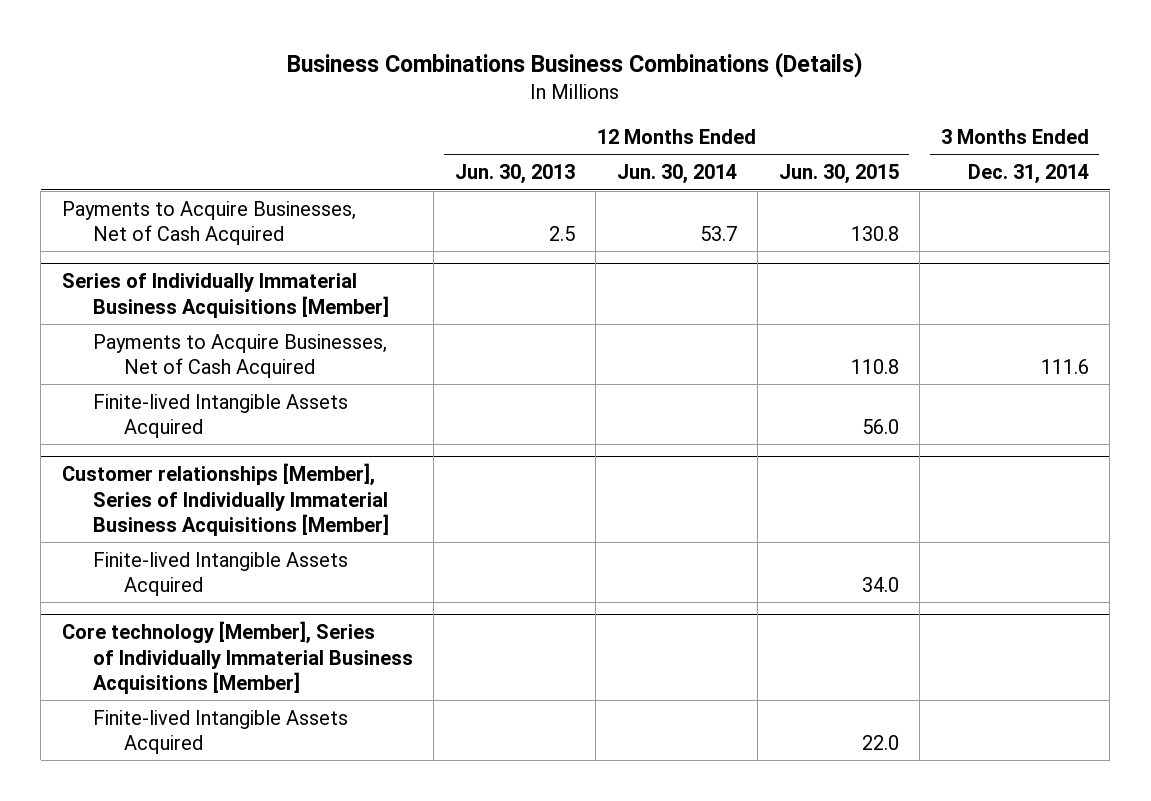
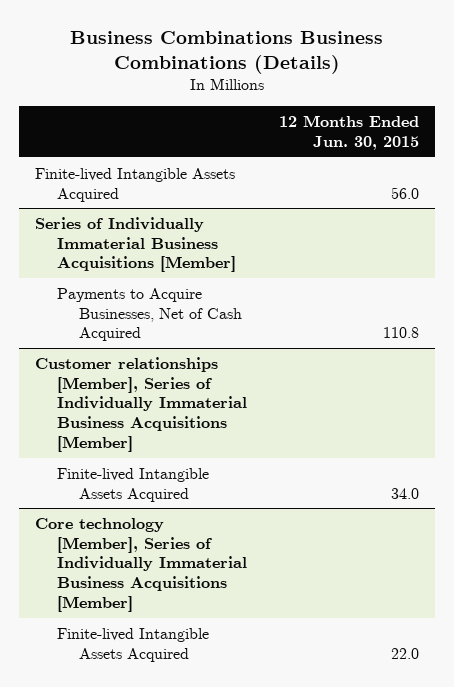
- | 12 Months Ended Jun. 30, 2013 | 12 Months Ended Jun. 30, 2014 | 12 Months Ended Jun. 30, 2015 | 3 Months Ended Dec. 31, 2014
+ | 12 Months Ended Jun. 30, 2015
- Payments to Acquire Businesses, Net of Cash Acquired | 2.5 | 53.7 | 130.8 |
+ Finite-lived Intangible Assets Acquired | 56.0
@ Series of Individually Immaterial Business Acquisitions [Member]
- Finite-lived Intangible Assets Acquired | | | 56.0 |

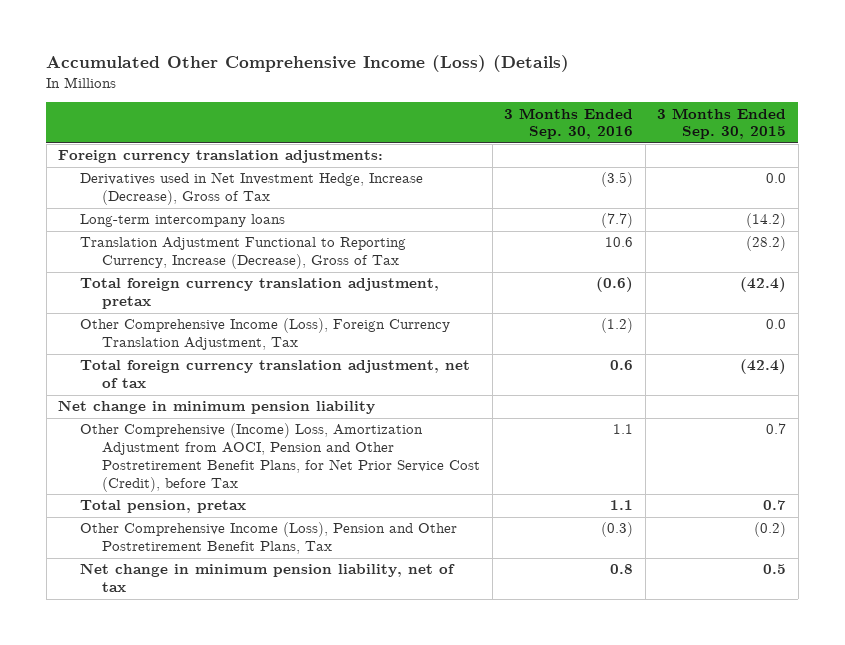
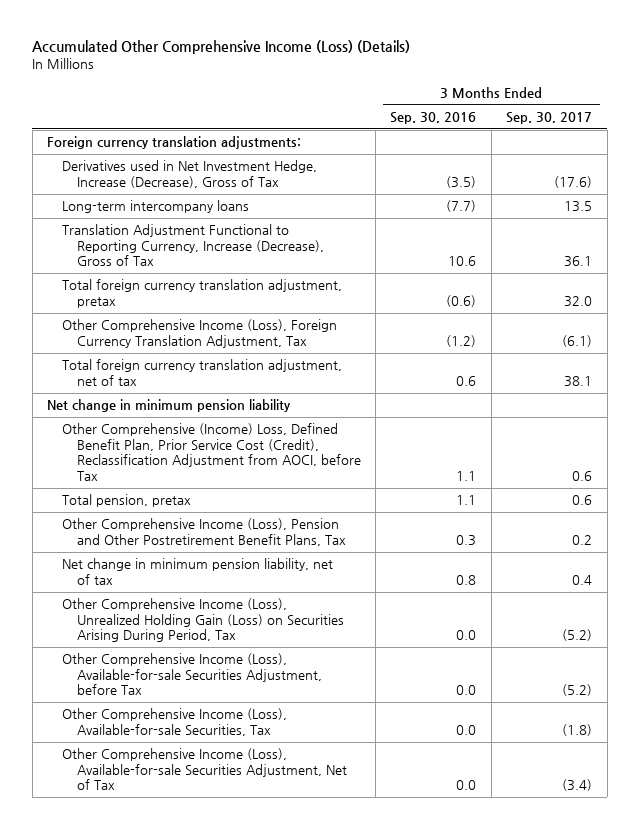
- | 3 Months Ended Sep. 30, 2016 | 3 Months Ended Sep. 30, 2015
+ | 3 Months Ended Sep. 30, 2016 | 3 Months Ended Sep. 30, 2017
- Other Comprehensive (Income) Loss, Amortization Adjustment from AOCI, Pension and Other Postretirement Benefit Plans, for Net Prior Service Cost (Credit), before Tax | 1.1 | 0.7
+ Other Comprehensive (Income) Loss, Defined Benefit Plan, Prior Service Cost (Credit), Reclassification Adjustment from AOCI, before Tax | 1.1 | 0.6
- Other Comprehensive Income (Loss), Pension and Other Postretirement Benefit Plans, Tax | (0.3) | (0.2)
+ Other Comprehensive Income (Loss), Pension and Other Postretirement Benefit Plans, Tax | 0.3 | 0.2
+ Other Comprehensive Income (Loss), Unrealized Holding Gain (Loss) on Securities Arising During Period, Tax | 0.0 | (5.2)
+ Other Comprehensive Income (Loss), Available-for-sale Securities Adjustment, before Tax | 0.0 | (5.2)
+ Other Comprehensive Income (Loss), Available-for-sale Securities, Tax | 0.0 | (1.8)
+ Other Comprehensive Income (Loss), Available-for-sale Securities Adjustment, Net of Tax | 0.0 | (3.4)

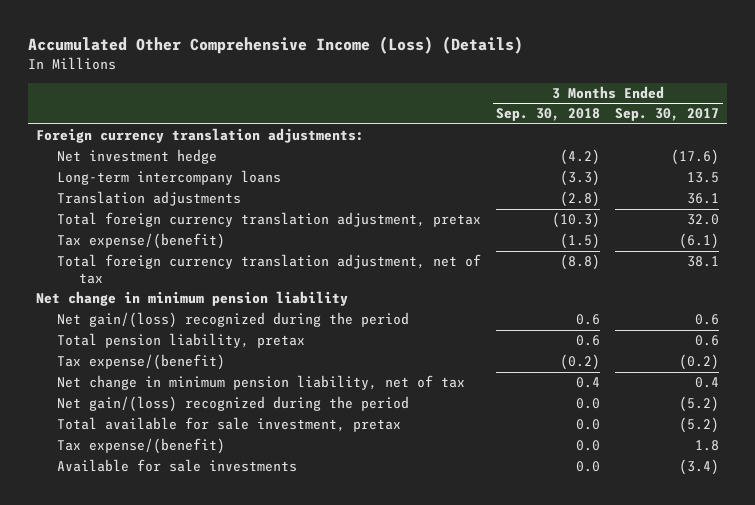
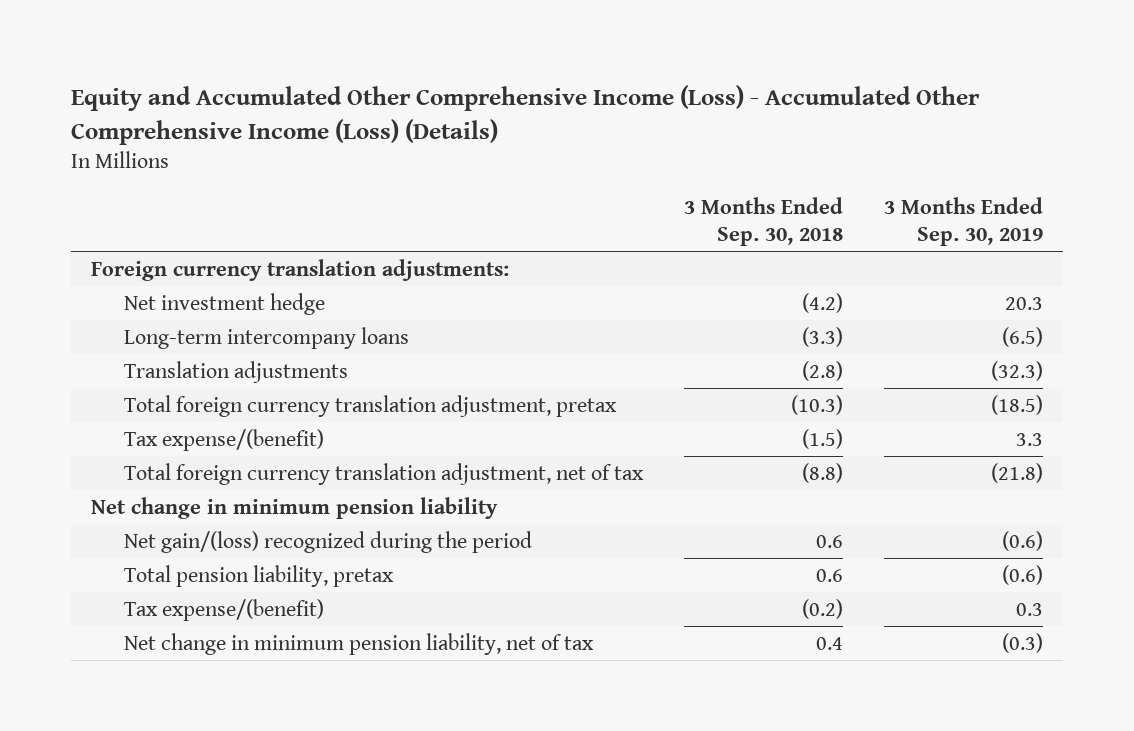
- Accumulated Other Comprehensive Income (Loss) (Details)
+ Equity and Accumulated Other Comprehensive Income (Loss) - Accumulated Other Comprehensive Income (Loss) (Details)
- | 3 Months Ended Sep. 30, 2018 | 3 Months Ended Sep. 30, 2017
+ | 3 Months Ended Sep. 30, 2018 | 3 Months Ended Sep. 30, 2019
- Net gain/(loss) recognized during the period | 0.0 | (5.2)
- Total available for sale investment, pretax | 0.0 | (5.2)
- Tax expense/(benefit) | 0.0 | 1.8
- Available for sale investments | 0.0 | (3.4)

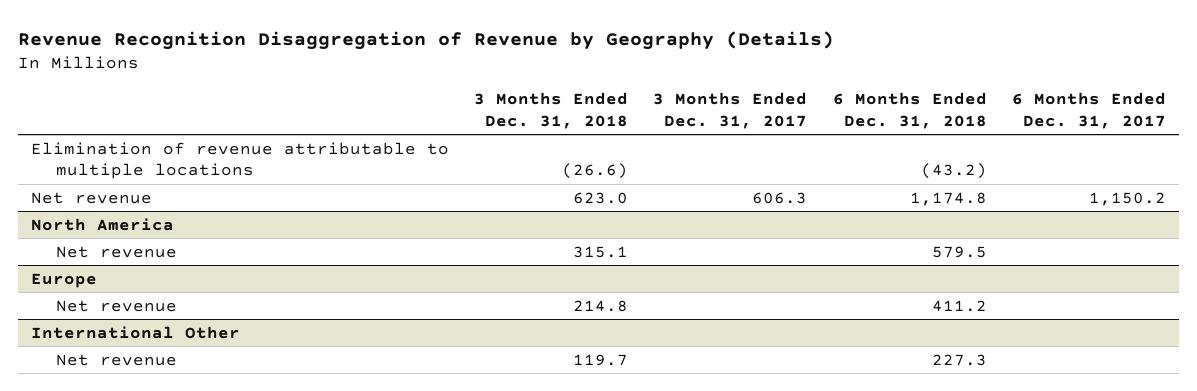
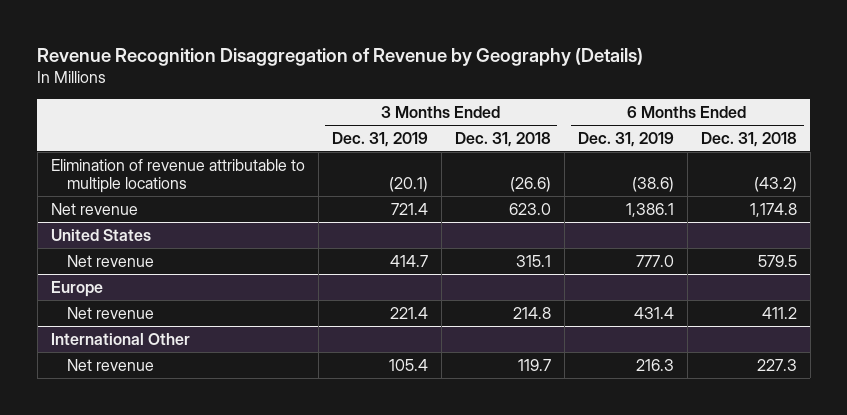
- | 3 Months Ended Dec. 31, 2018 | 3 Months Ended Dec. 31, 2017 | 6 Months Ended Dec. 31, 2018 | 6 Months Ended Dec. 31, 2017
+ | 3 Months Ended Dec. 31, 2019 | 3 Months Ended Dec. 31, 2018 | 6 Months Ended Dec. 31, 2019 | 6 Months Ended Dec. 31, 2018
- North America
+ United States

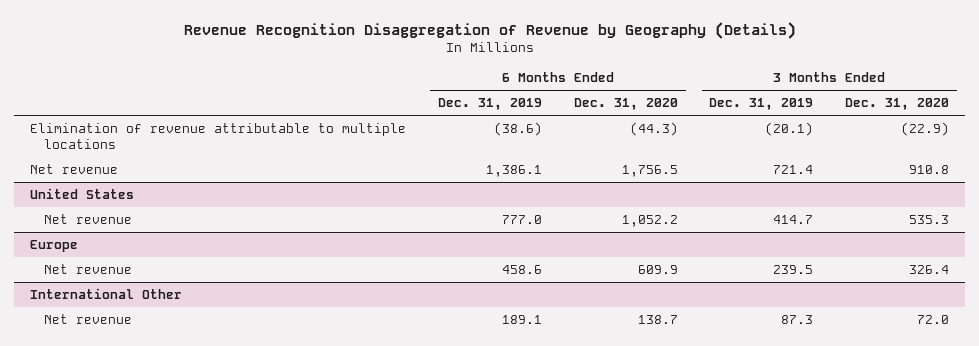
- | 3 Months Ended Dec. 31, 2019 | 3 Months Ended Dec. 31, 2018 | 6 Months Ended Dec. 31, 2019 | 6 Months Ended Dec. 31, 2018
+ | 6 Months Ended Dec. 31, 2019 | 6 Months Ended Dec. 31, 2020 | 3 Months Ended Dec. 31, 2019 | 3 Months Ended Dec. 31, 2020
@ Europe
- Net revenue | 221.4 | 214.8 | 431.4 | 411.2
+ Net revenue | 458.6 | 609.9 | 239.5 | 326.4
@ International Other
- Net revenue | 105.4 | 119.7 | 216.3 | 227.3
+ Net revenue | 189.1 | 138.7 | 87.3 | 72.0

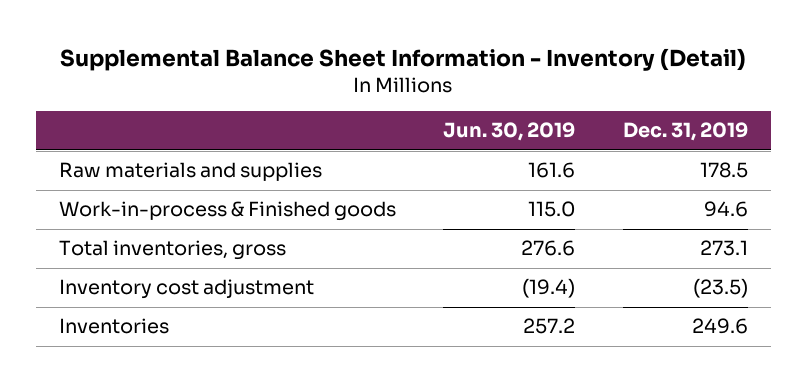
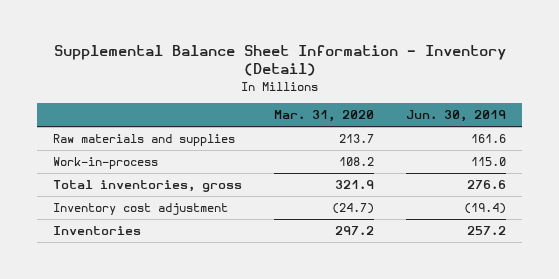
- | Jun. 30, 2019 | Dec. 31, 2019
+ | Mar. 31, 2020 | Jun. 30, 2019
- Work-in-process & Finished goods | 115.0 | 94.6
+ Work-in-process | 108.2 | 115.0

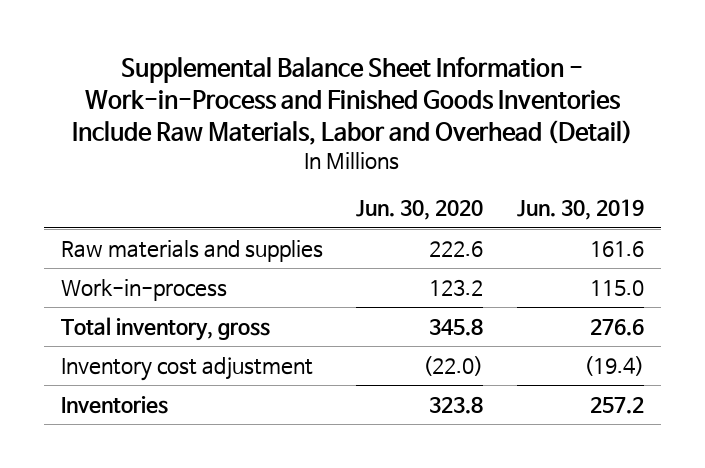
- Supplemental Balance Sheet Information - Inventory (Detail)
+ Supplemental Balance Sheet Information - Work-in-Process and Finished Goods Inventories Include Raw Materials, Labor and Overhead (Detail)
- | Mar. 31, 2020 | Jun. 30, 2019
+ | Jun. 30, 2020 | Jun. 30, 2019
- Total inventories, gross | 321.9 | 276.6
+ Total inventory, gross | 345.8 | 276.6

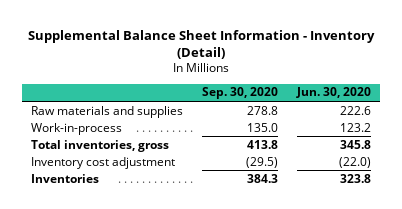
- Supplemental Balance Sheet Information - Work-in-Process and Finished Goods Inventories Include Raw Materials, Labor and Overhead (Detail)
+ Supplemental Balance Sheet Information - Inventory (Detail)
- | Jun. 30, 2020 | Jun. 30, 2019
+ | Sep. 30, 2020 | Jun. 30, 2020
- Total inventory, gross | 345.8 | 276.6
+ Total inventories, gross | 413.8 | 345.8

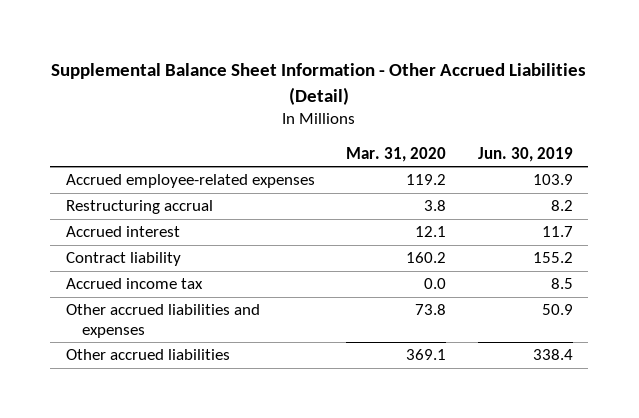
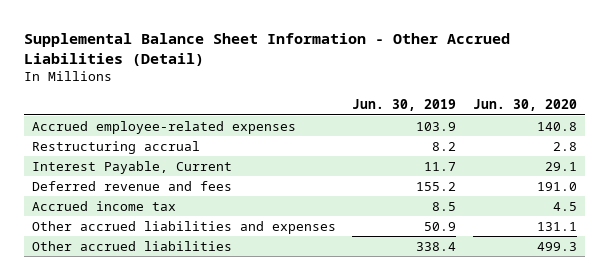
- | Mar. 31, 2020 | Jun. 30, 2019
+ | Jun. 30, 2019 | Jun. 30, 2020
- Accrued interest | 12.1 | 11.7
- Contract liability | 160.2 | 155.2
+ Interest Payable, Current | 11.7 | 29.1
+ Deferred revenue and fees | 155.2 | 191.0

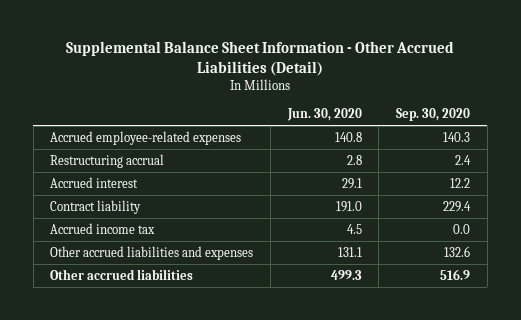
- | Jun. 30, 2019 | Jun. 30, 2020
+ | Jun. 30, 2020 | Sep. 30, 2020
- Interest Payable, Current | 11.7 | 29.1
- Deferred revenue and fees | 155.2 | 191.0
+ Accrued interest | 29.1 | 12.2
+ Contract liability | 191.0 | 229.4

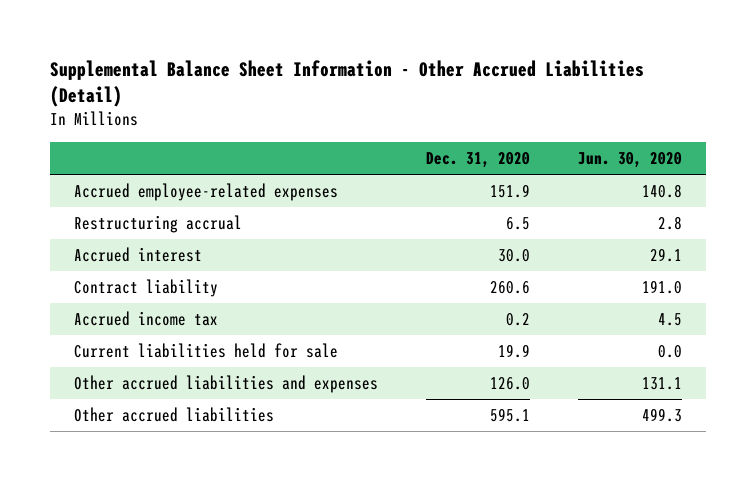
- | Jun. 30, 2020 | Sep. 30, 2020
+ | Dec. 31, 2020 | Jun. 30, 2020
+ Current liabilities held for sale | 19.9 | 0.0

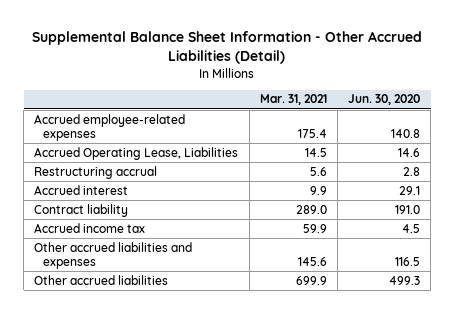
- | Dec. 31, 2020 | Jun. 30, 2020
+ | Mar. 31, 2021 | Jun. 30, 2020
+ Accrued Operating Lease, Liabilities | 14.5 | 14.6
- Current liabilities held for sale | 19.9 | 0.0
- Other accrued liabilities and expenses | 126.0 | 131.1
+ Other accrued liabilities and expenses | 145.6 | 116.5

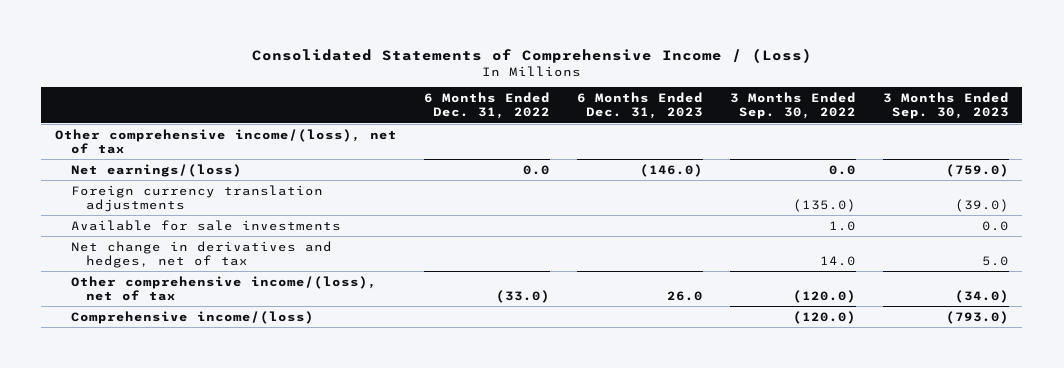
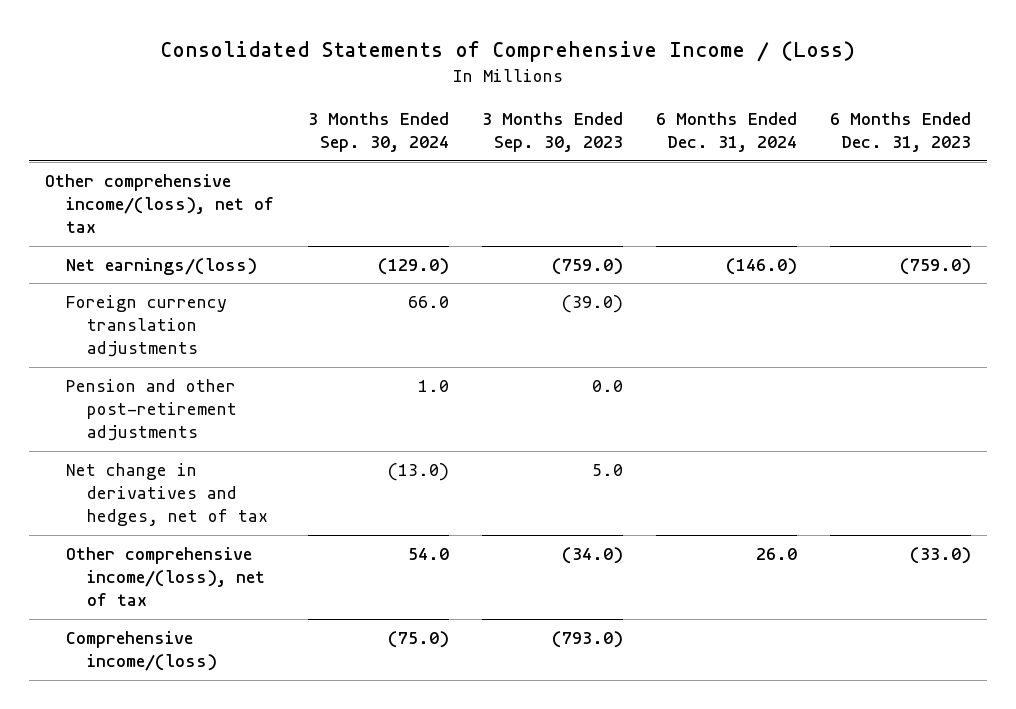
- | 6 Months Ended Dec. 31, 2022 | 6 Months Ended Dec. 31, 2023 | 3 Months Ended Sep. 30, 2022 | 3 Months Ended Sep. 30, 2023
+ | 3 Months Ended Sep. 30, 2024 | 3 Months Ended Sep. 30, 2023 | 6 Months Ended Dec. 31, 2024 | 6 Months Ended Dec. 31, 2023
- Net earnings/(loss) | 0.0 | (146.0) | 0.0 | (759.0)
+ Net earnings/(loss) | (129.0) | (759.0) | (146.0) | (759.0)
- Available for sale investments | | | 1.0 | 0.0
+ Pension and other post-retirement adjustments | 1.0 | 0.0 | |
- Other comprehensive income/(loss), net of tax | (33.0) | 26.0 | (120.0) | (34.0)
+ Other comprehensive income/(loss), net of tax | 54.0 | (34.0) | 26.0 | (33.0)

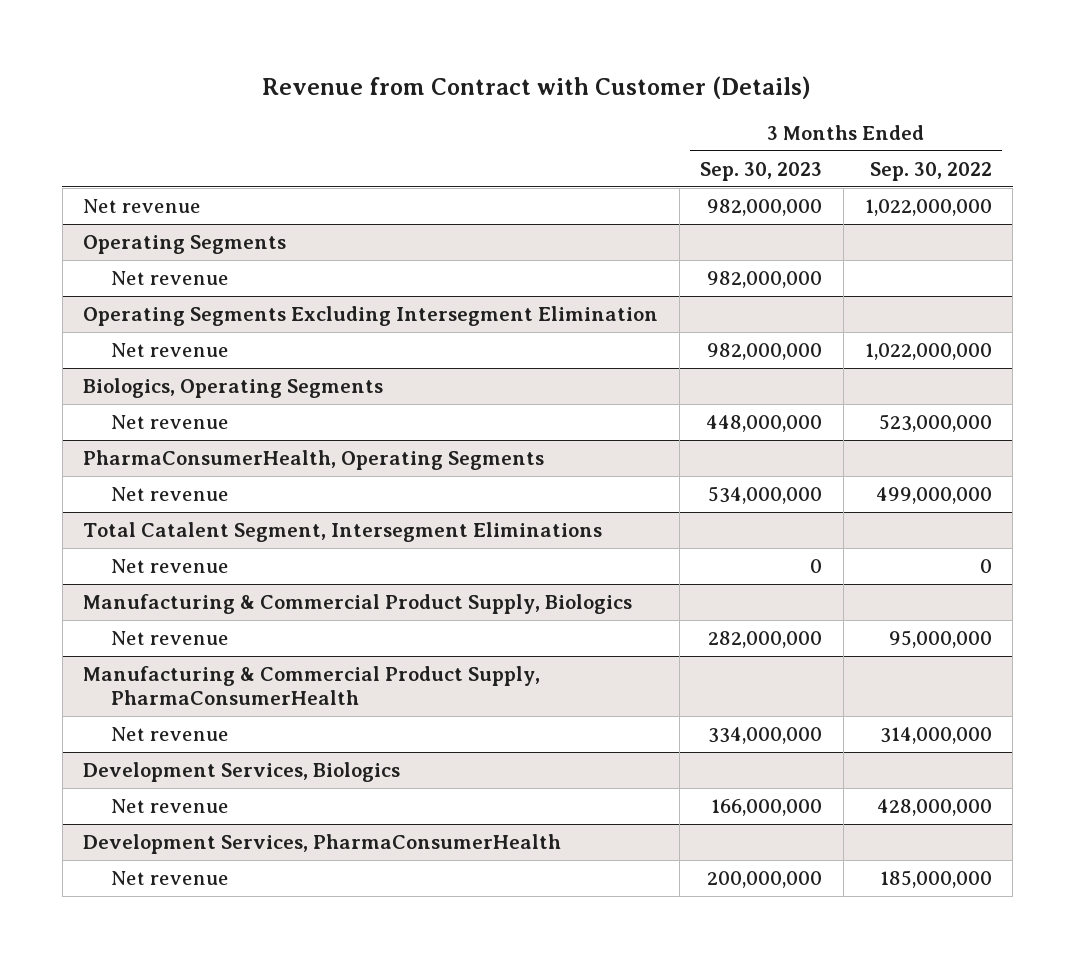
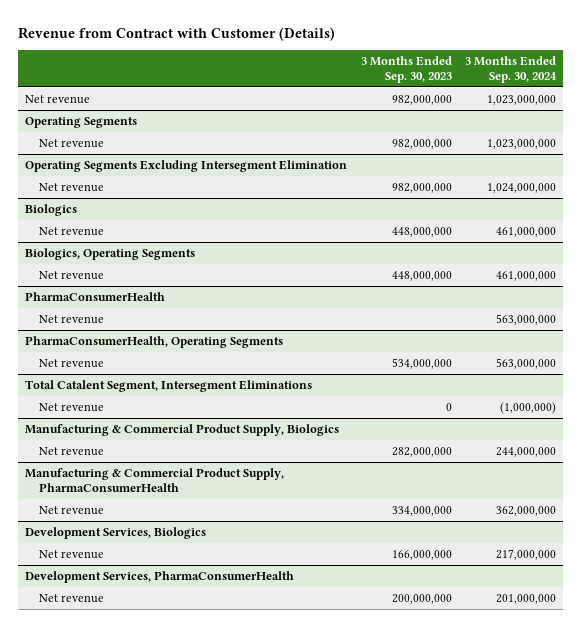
- | 3 Months Ended Sep. 30, 2023 | 3 Months Ended Sep. 30, 2022
+ | 3 Months Ended Sep. 30, 2023 | 3 Months Ended Sep. 30, 2024
+ Biologics
+ Net revenue | 448,000,000 | 461,000,000
+ PharmaConsumerHealth
+ Net revenue | | 563,000,000

